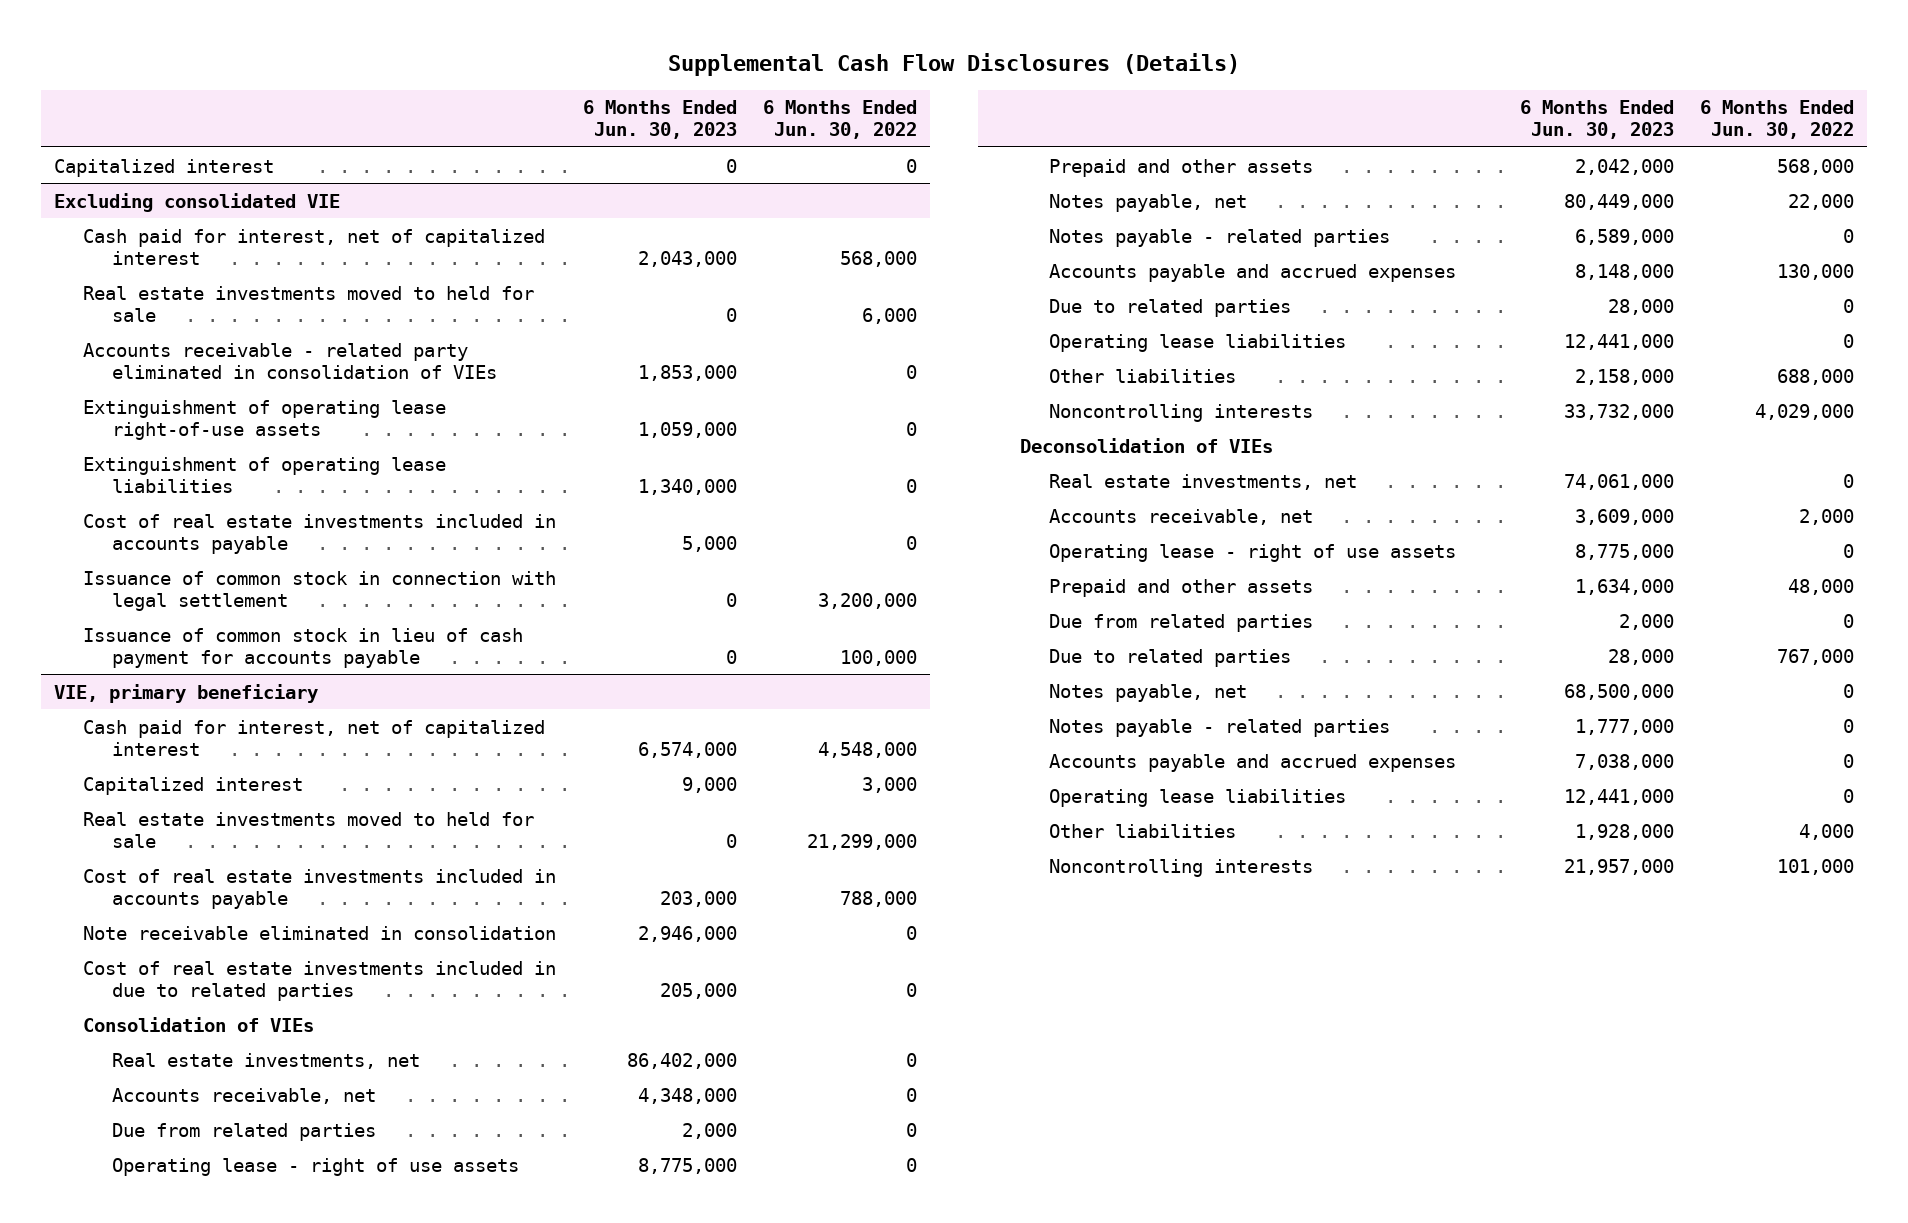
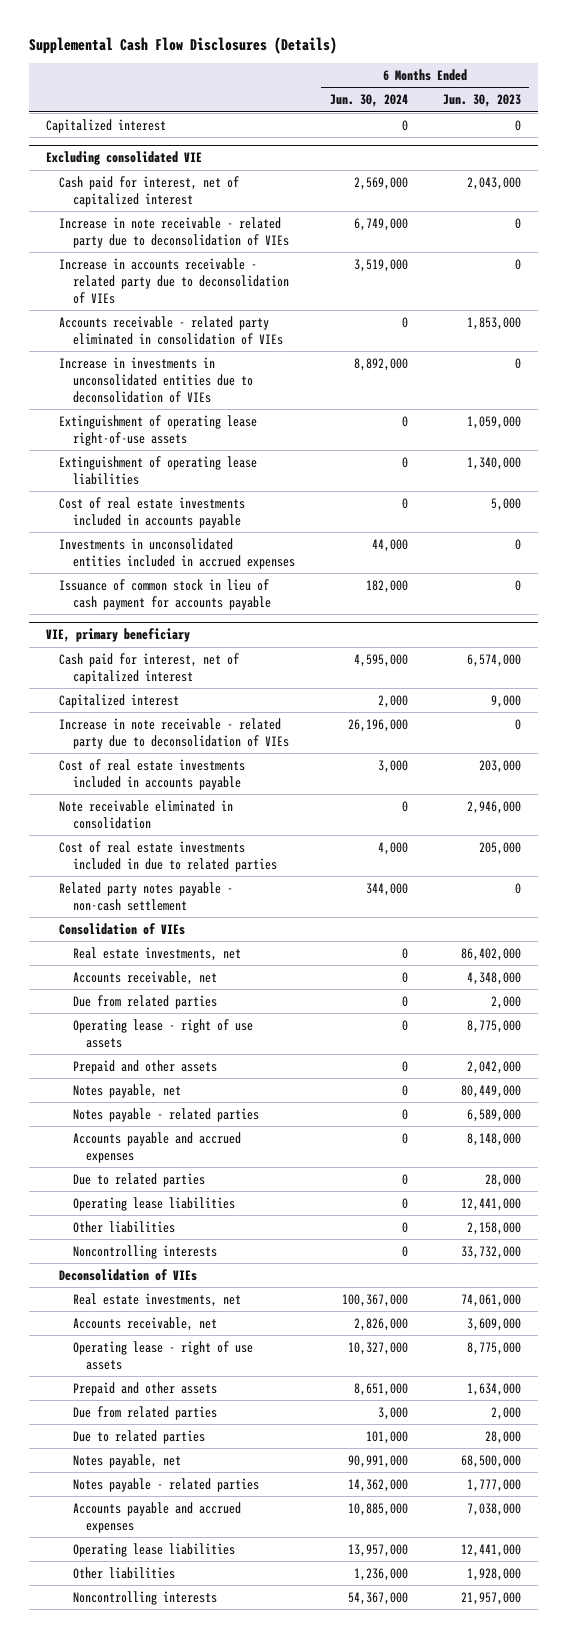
- | 6 Months Ended Jun. 30, 2023 | 6 Months Ended Jun. 30, 2022
+ | 6 Months Ended Jun. 30, 2024 | 6 Months Ended Jun. 30, 2023
@ Excluding consolidated VIE
- Real estate investments moved to held for sale | 0 | 6,000
+ Increase in note receivable - related party due to deconsolidation of VIEs | 6,749,000 | 0
+ Increase in accounts receivable - related party due to deconsolidation of VIEs | 3,519,000 | 0
+ Increase in investments in unconsolidated entities due to deconsolidation of VIEs | 8,892,000 | 0
- Issuance of common stock in connection with legal settlement | 0 | 3,200,000
+ Investments in unconsolidated entities included in accrued expenses | 44,000 | 0
@ VIE, primary beneficiary
- Real estate investments moved to held for sale | 0 | 21,299,000
+ Increase in note receivable - related party due to deconsolidation of VIEs | 26,196,000 | 0
+ Related party notes payable - non-cash settlement | 344,000 | 0

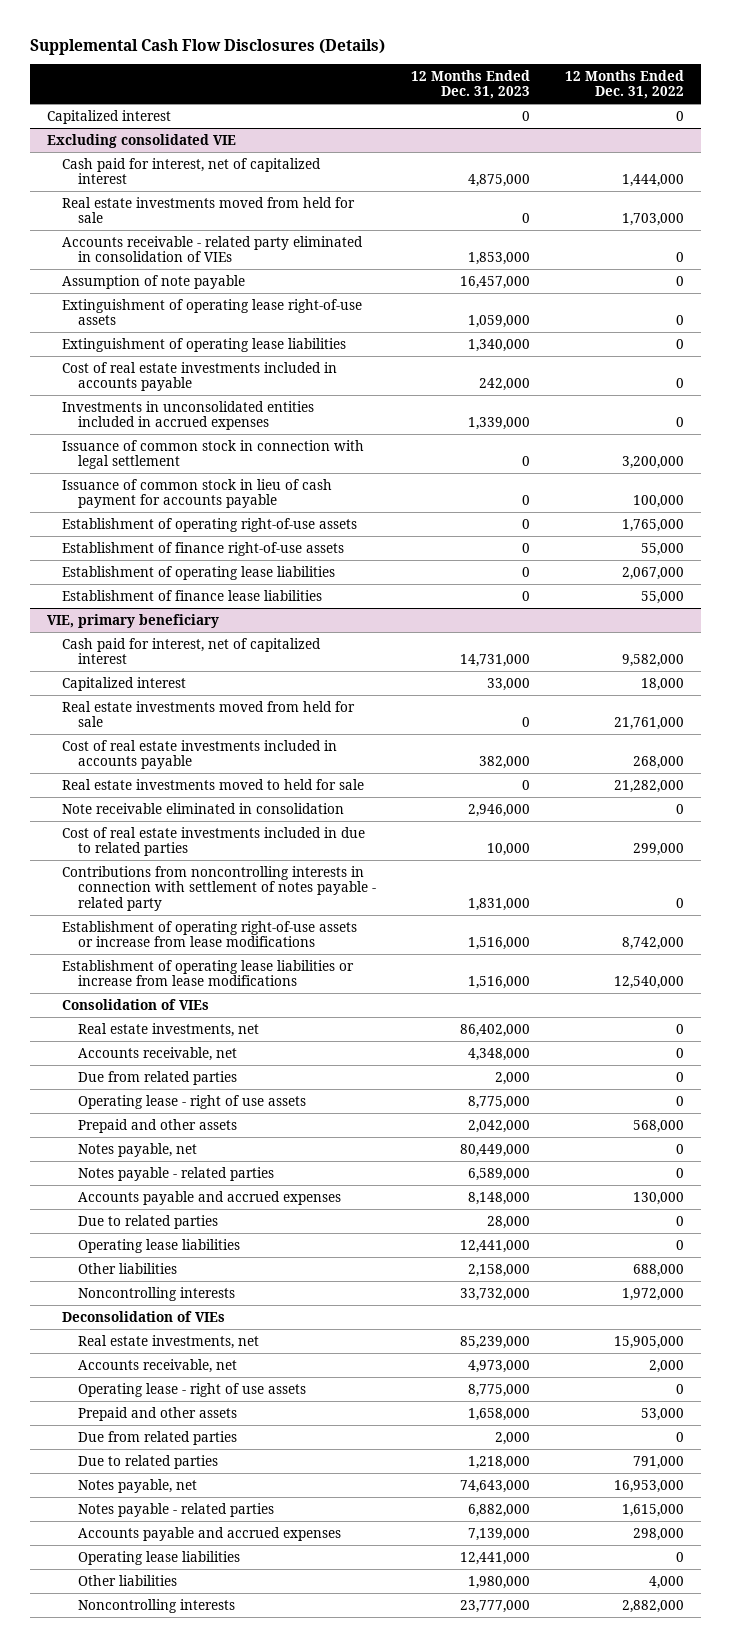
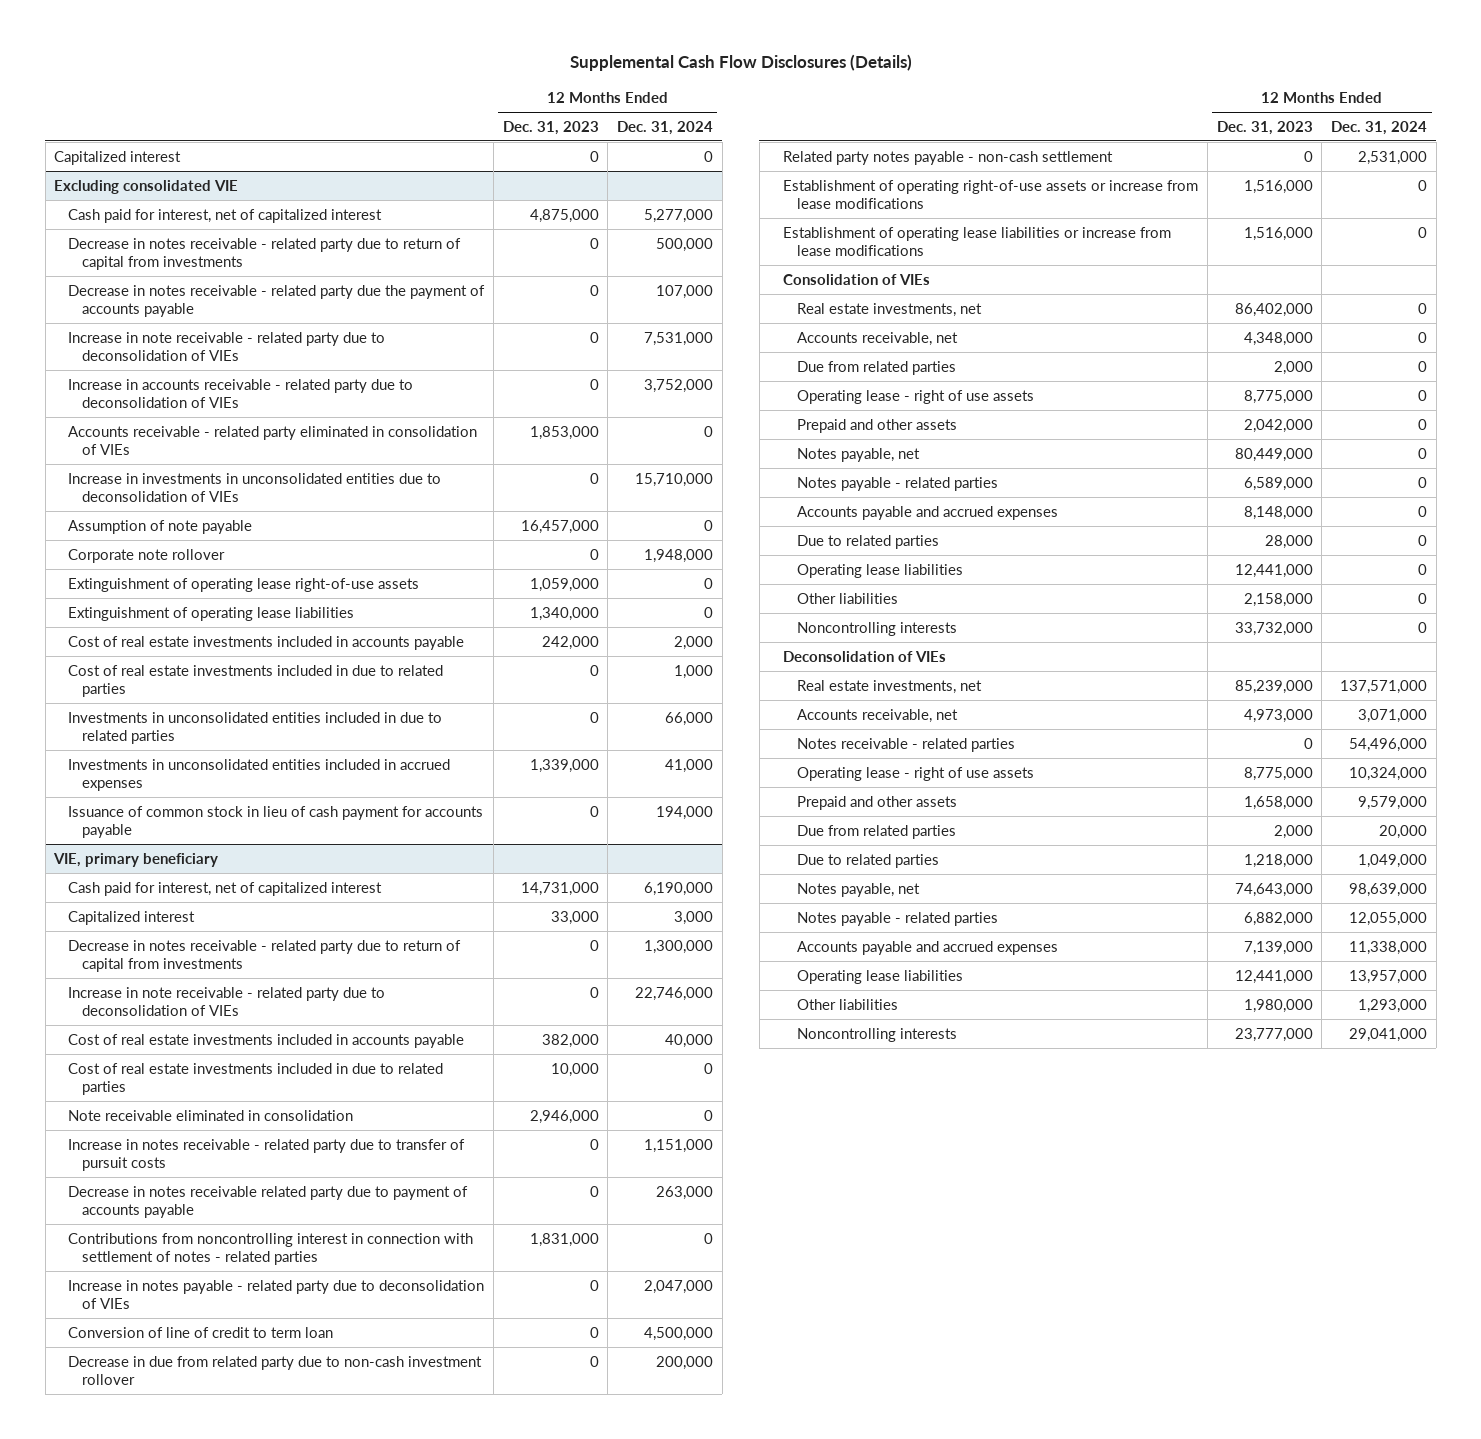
- | 12 Months Ended Dec. 31, 2023 | 12 Months Ended Dec. 31, 2022
+ | 12 Months Ended Dec. 31, 2023 | 12 Months Ended Dec. 31, 2024
@ Excluding consolidated VIE
- Real estate investments moved from held for sale | 0 | 1,703,000
+ Decrease in notes receivable - related party due to return of capital from investments | 0 | 500,000
+ Decrease in notes receivable - related party due the payment of accounts payable | 0 | 107,000
+ Increase in note receivable - related party due to deconsolidation of VIEs | 0 | 7,531,000
+ Increase in accounts receivable - related party due to deconsolidation of VIEs | 0 | 3,752,000
+ Increase in investments in unconsolidated entities due to deconsolidation of VIEs | 0 | 15,710,000
+ Corporate note rollover | 0 | 1,948,000
+ Cost of real estate investments included in due to related parties | 0 | 1,000
+ Investments in unconsolidated entities included in due to related parties | 0 | 66,000
- Issuance of common stock in connection with legal settlement | 0 | 3,200,000
- Establishment of operating right-of-use assets | 0 | 1,765,000
- Establishment of finance right-of-use assets | 0 | 55,000
- Establishment of operating lease liabilities | 0 | 2,067,000
- Establishment of finance lease liabilities | 0 | 55,000
@ VIE, primary beneficiary
- Real estate investments moved from held for sale | 0 | 21,761,000
+ Decrease in notes receivable - related party due to return of capital from investments | 0 | 1,300,000
+ Increase in note receivable - related party due to deconsolidation of VIEs | 0 | 22,746,000
- Real estate investments moved to held for sale | 0 | 21,282,000
- Contributions from noncontrolling interests in connection with settlement of notes payable - related party | 1,831,000 | 0
moved down: Note receivable eliminated in consolidation | 2,946,000 | 0
+ Increase in notes receivable - related party due to transfer of pursuit costs | 0 | 1,151,000
+ Decrease in notes receivable related party due to payment of accounts payable | 0 | 263,000
+ Contributions from noncontrolling interest in connection with settlement of notes - related parties | 1,831,000 | 0
+ Increase in notes payable - related party due to deconsolidation of VIEs | 0 | 2,047,000
+ Conversion of line of credit to term loan | 0 | 4,500,000
+ Decrease in due from related party due to non-cash investment rollover | 0 | 200,000
+ Related party notes payable - non-cash settlement | 0 | 2,531,000
+ Notes receivable - related parties | 0 | 54,496,000

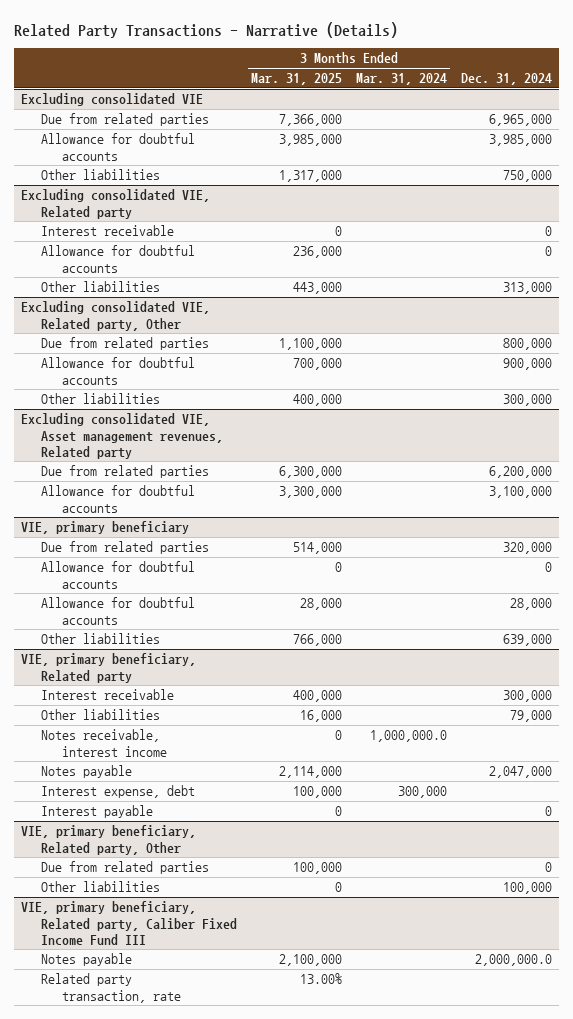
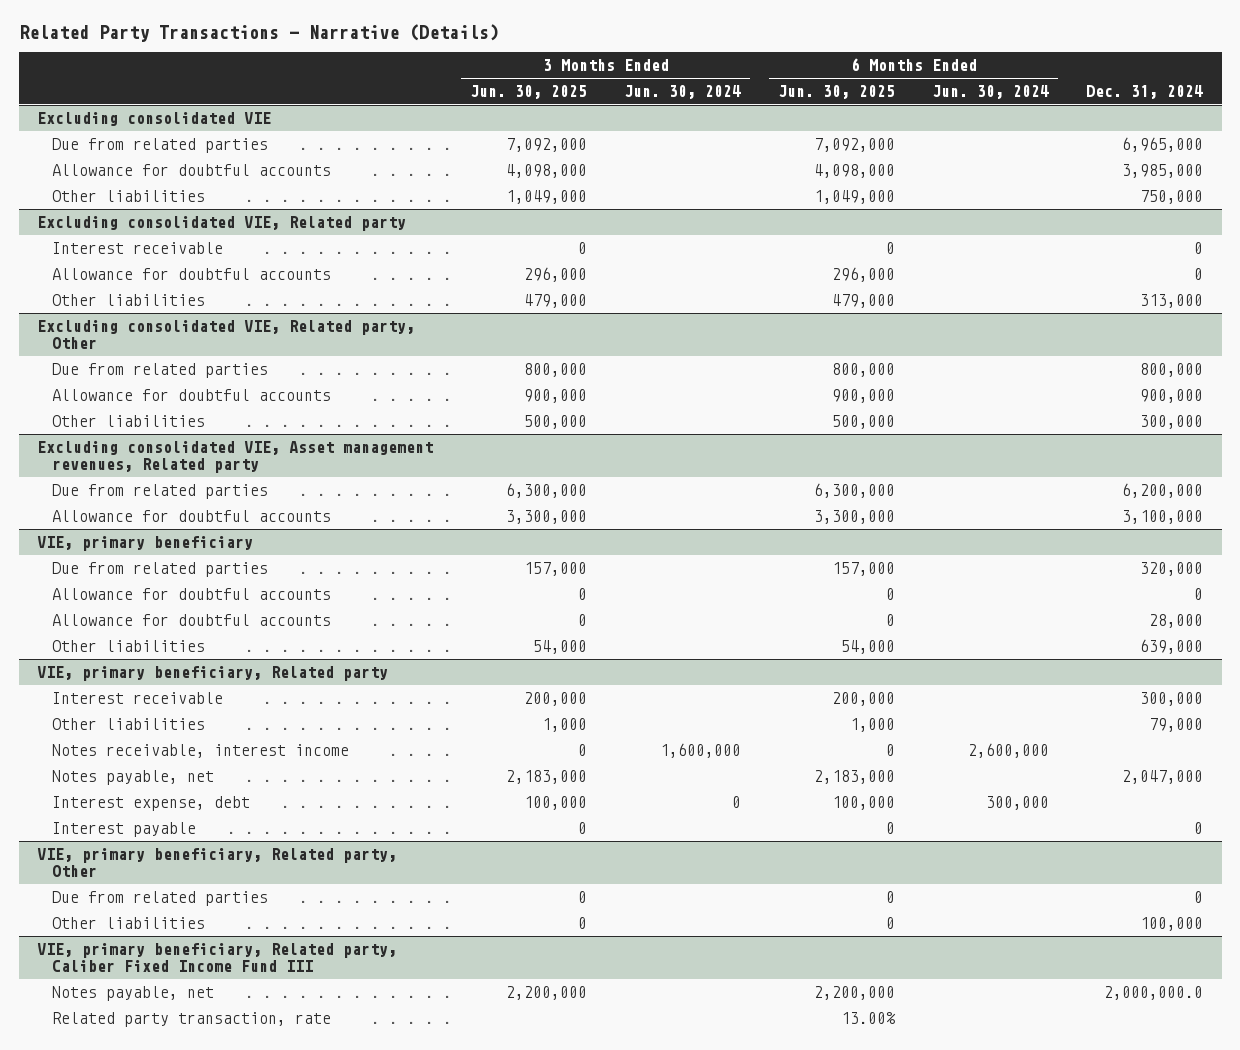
- | 3 Months Ended Mar. 31, 2025 | 3 Months Ended Mar. 31, 2024 | Dec. 31, 2024
+ | 3 Months Ended Jun. 30, 2025 | 3 Months Ended Jun. 30, 2024 | 6 Months Ended Jun. 30, 2025 | 6 Months Ended Jun. 30, 2024 | Dec. 31, 2024
@ VIE, primary beneficiary, Related party
- Notes payable | 2,114,000 | | 2,047,000
+ Notes payable, net | 2,183,000 | | 2,183,000 | | 2,047,000
@ VIE, primary beneficiary, Related party, Caliber Fixed Income Fund III
- Notes payable | 2,100,000 | | 2,000,000.0
+ Notes payable, net | 2,200,000 | | 2,200,000 | | 2,000,000.0

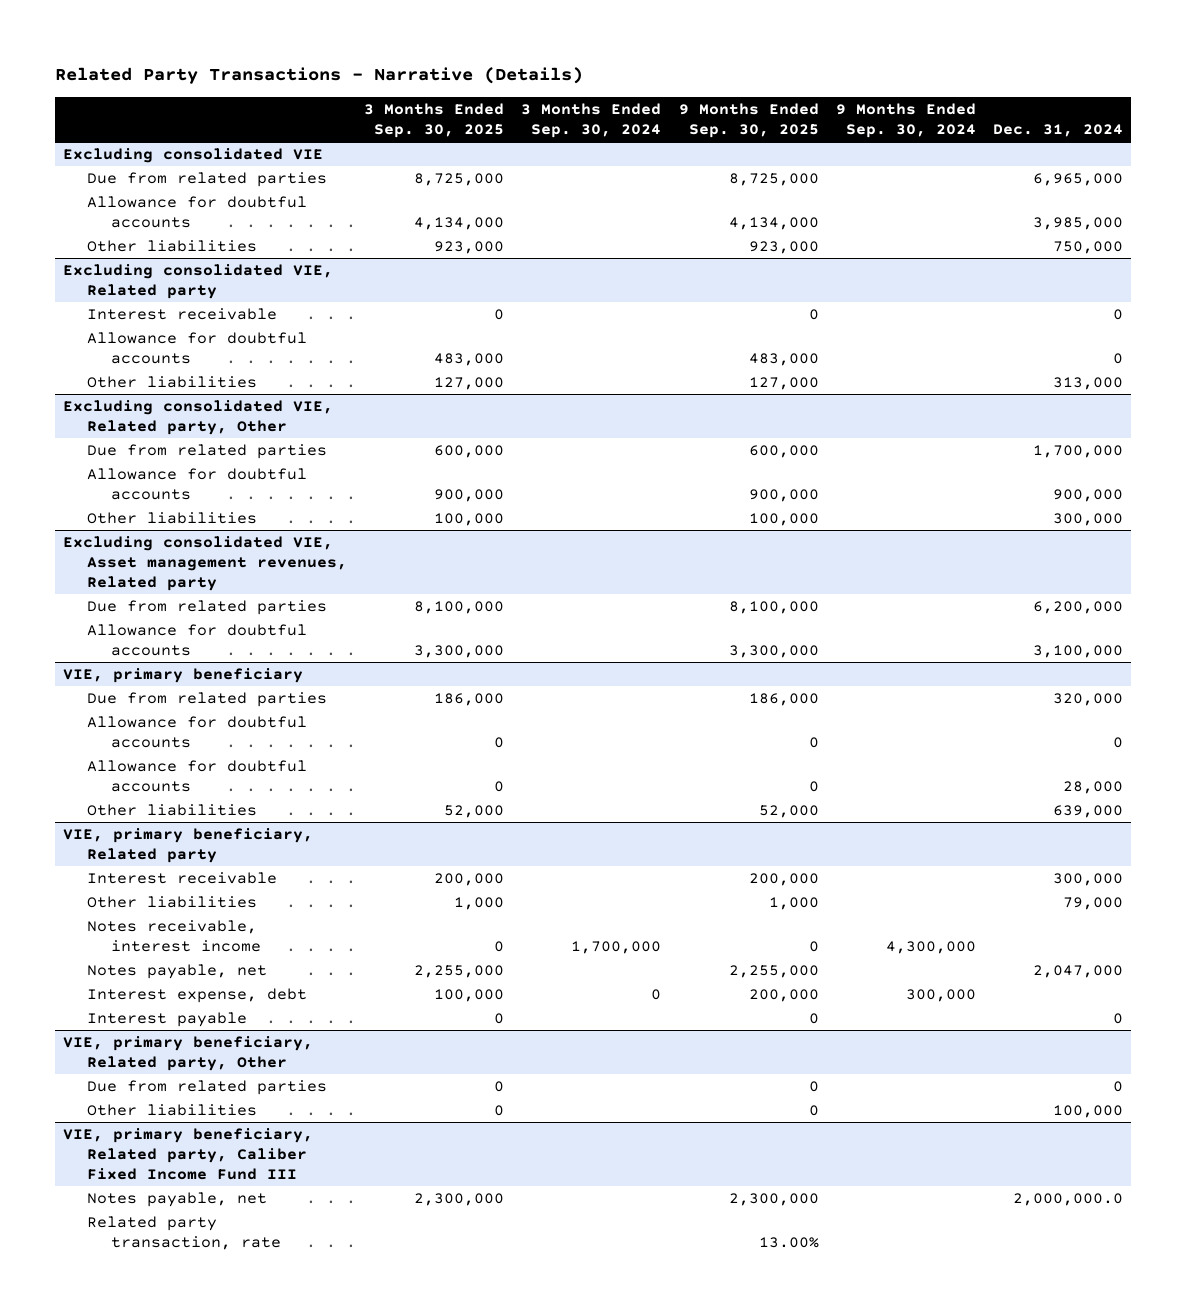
- | 3 Months Ended Jun. 30, 2025 | 3 Months Ended Jun. 30, 2024 | 6 Months Ended Jun. 30, 2025 | 6 Months Ended Jun. 30, 2024 | Dec. 31, 2024
+ | 3 Months Ended Sep. 30, 2025 | 3 Months Ended Sep. 30, 2024 | 9 Months Ended Sep. 30, 2025 | 9 Months Ended Sep. 30, 2024 | Dec. 31, 2024
@ Excluding consolidated VIE, Related party, Other
- Due from related parties | 800,000 | | 800,000 | | 800,000
+ Due from related parties | 600,000 | | 600,000 | | 1,700,000

